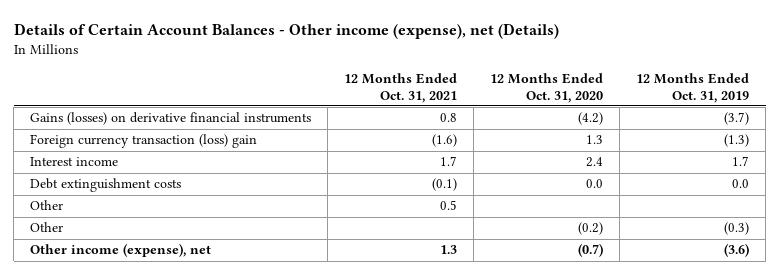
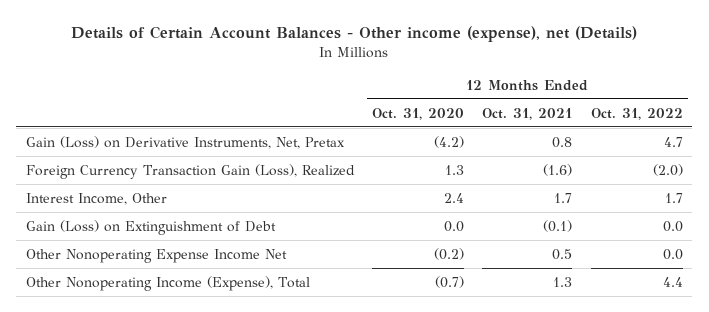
- | 12 Months Ended Oct. 31, 2021 | 12 Months Ended Oct. 31, 2020 | 12 Months Ended Oct. 31, 2019
+ | 12 Months Ended Oct. 31, 2020 | 12 Months Ended Oct. 31, 2021 | 12 Months Ended Oct. 31, 2022
- Gains (losses) on derivative financial instruments | 0.8 | (4.2) | (3.7)
- Foreign currency transaction (loss) gain | (1.6) | 1.3 | (1.3)
- Interest income | 1.7 | 2.4 | 1.7
- Debt extinguishment costs | (0.1) | 0.0 | 0.0
- Other | 0.5 | |
- Other | | (0.2) | (0.3)
- Other income (expense), net | 1.3 | (0.7) | (3.6)
+ Gain (Loss) on Derivative Instruments, Net, Pretax | (4.2) | 0.8 | 4.7
+ Foreign Currency Transaction Gain (Loss), Realized | 1.3 | (1.6) | (2.0)
+ Interest Income, Other | 2.4 | 1.7 | 1.7
+ Gain (Loss) on Extinguishment of Debt | 0.0 | (0.1) | 0.0
+ Other Nonoperating Expense Income Net | (0.2) | 0.5 | 0.0
+ Other Nonoperating Income (Expense), Total | (0.7) | 1.3 | 4.4

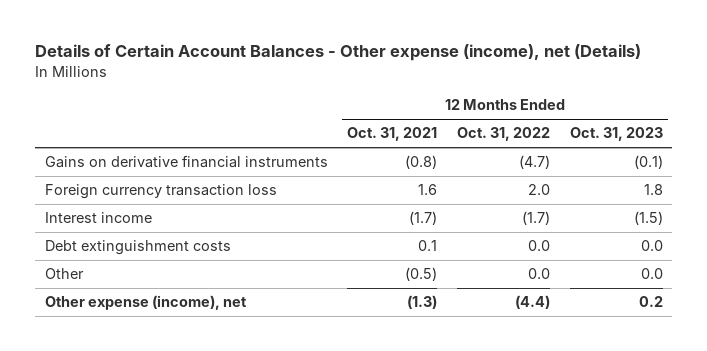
- Details of Certain Account Balances - Other income (expense), net (Details)
+ Details of Certain Account Balances - Other expense (income), net (Details)
- | 12 Months Ended Oct. 31, 2020 | 12 Months Ended Oct. 31, 2021 | 12 Months Ended Oct. 31, 2022
+ | 12 Months Ended Oct. 31, 2021 | 12 Months Ended Oct. 31, 2022 | 12 Months Ended Oct. 31, 2023
- Gain (Loss) on Derivative Instruments, Net, Pretax | (4.2) | 0.8 | 4.7
- Foreign Currency Transaction Gain (Loss), Realized | 1.3 | (1.6) | (2.0)
- Interest Income, Other | 2.4 | 1.7 | 1.7
- Gain (Loss) on Extinguishment of Debt | 0.0 | (0.1) | 0.0
- Other Nonoperating Expense Income Net | (0.2) | 0.5 | 0.0
- Other Nonoperating Income (Expense), Total | (0.7) | 1.3 | 4.4
+ Gains on derivative financial instruments | (0.8) | (4.7) | (0.1)
+ Foreign currency transaction loss | 1.6 | 2.0 | 1.8
+ Interest income | (1.7) | (1.7) | (1.5)
+ Debt extinguishment costs | 0.1 | 0.0 | 0.0
+ Other | (0.5) | 0.0 | 0.0
+ Other expense (income), net | (1.3) | (4.4) | 0.2

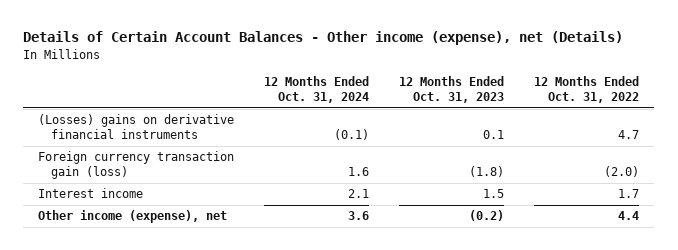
- Details of Certain Account Balances - Other expense (income), net (Details)
+ Details of Certain Account Balances - Other income (expense), net (Details)
- | 12 Months Ended Oct. 31, 2021 | 12 Months Ended Oct. 31, 2022 | 12 Months Ended Oct. 31, 2023
+ | 12 Months Ended Oct. 31, 2024 | 12 Months Ended Oct. 31, 2023 | 12 Months Ended Oct. 31, 2022
- Gains on derivative financial instruments | (0.8) | (4.7) | (0.1)
- Foreign currency transaction loss | 1.6 | 2.0 | 1.8
- Interest income | (1.7) | (1.7) | (1.5)
- Debt extinguishment costs | 0.1 | 0.0 | 0.0
- Other | (0.5) | 0.0 | 0.0
- Other expense (income), net | (1.3) | (4.4) | 0.2
+ (Losses) gains on derivative financial instruments | (0.1) | 0.1 | 4.7
+ Foreign currency transaction gain (loss) | 1.6 | (1.8) | (2.0)
+ Interest income | 2.1 | 1.5 | 1.7
+ Other income (expense), net | 3.6 | (0.2) | 4.4

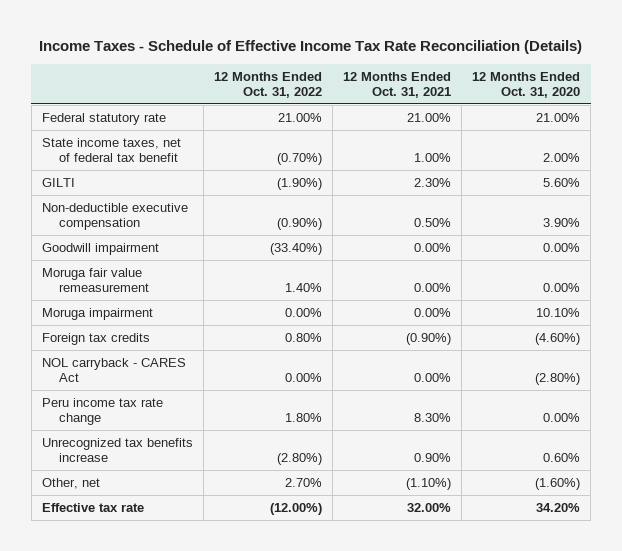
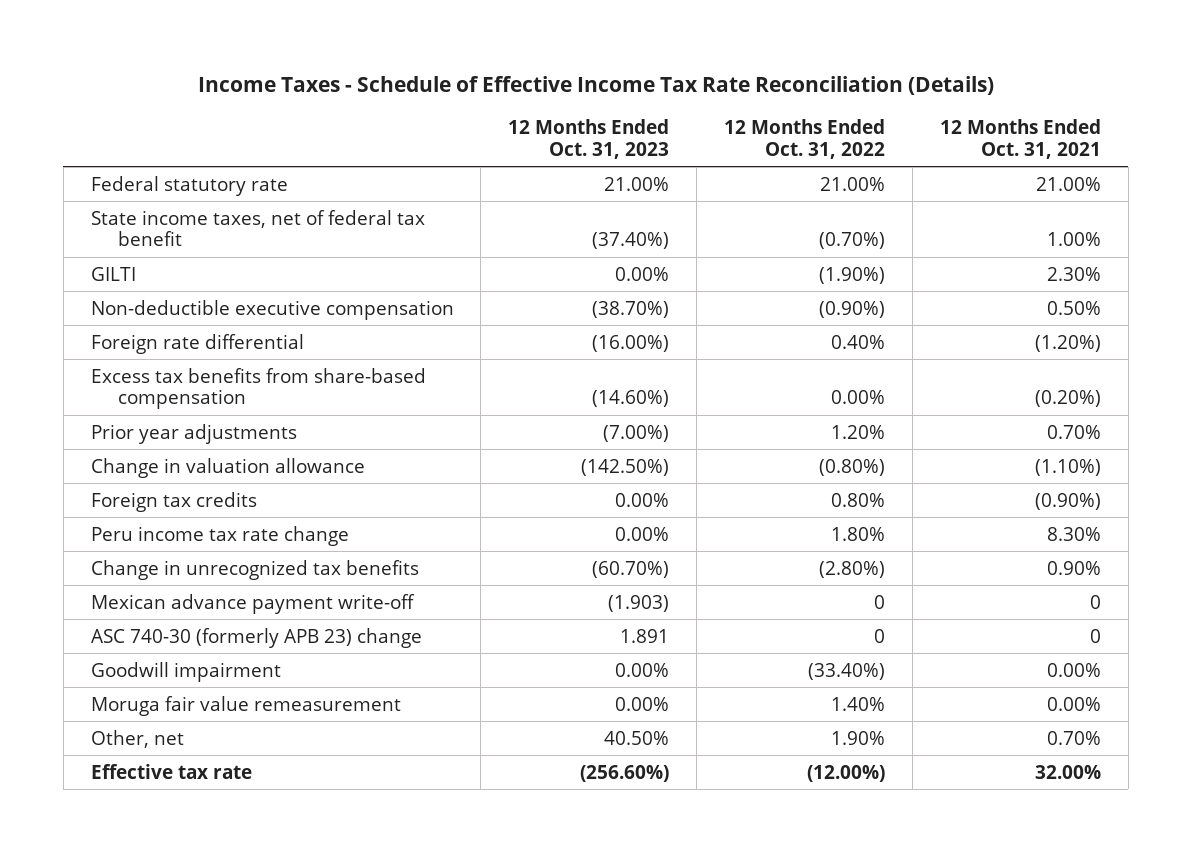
- | 12 Months Ended Oct. 31, 2022 | 12 Months Ended Oct. 31, 2021 | 12 Months Ended Oct. 31, 2020
+ | 12 Months Ended Oct. 31, 2023 | 12 Months Ended Oct. 31, 2022 | 12 Months Ended Oct. 31, 2021
- Moruga impairment | 0.00% | 0.00% | 10.10%
+ Foreign rate differential | (16.00%) | 0.40% | (1.20%)
+ Excess tax benefits from share-based compensation | (14.60%) | 0.00% | (0.20%)
+ Prior year adjustments | (7.00%) | 1.20% | 0.70%
+ Change in valuation allowance | (142.50%) | (0.80%) | (1.10%)
- NOL carryback - CARES Act | 0.00% | 0.00% | (2.80%)
- Unrecognized tax benefits increase | (2.80%) | 0.90% | 0.60%
- Other, net | 2.70% | (1.10%) | (1.60%)
+ Change in unrecognized tax benefits | (60.70%) | (2.80%) | 0.90%
+ Mexican advance payment write-off | (1.903) | 0 | 0
+ ASC 740-30 (formerly APB 23) change | 1.891 | 0 | 0
moved down: Goodwill impairment | 0.00% | (33.40%) | 0.00%
moved down: Moruga fair value remeasurement | 0.00% | 1.40% | 0.00%
+ Other, net | 40.50% | 1.90% | 0.70%

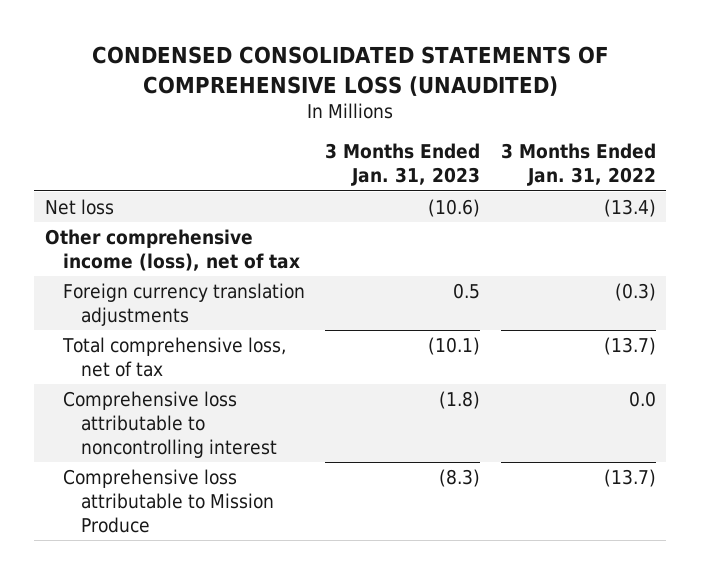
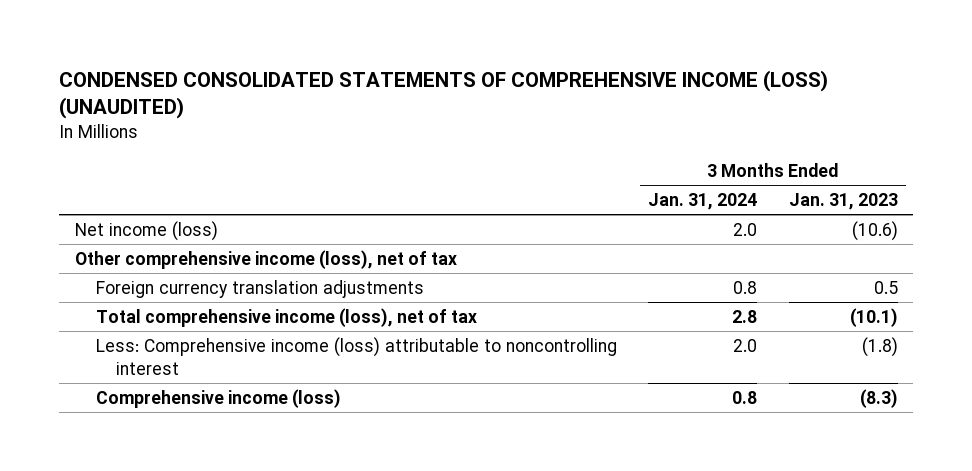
- CONDENSED CONSOLIDATED STATEMENTS OF COMPREHENSIVE LOSS (UNAUDITED)
+ CONDENSED CONSOLIDATED STATEMENTS OF COMPREHENSIVE INCOME (LOSS) (UNAUDITED)
- | 3 Months Ended Jan. 31, 2023 | 3 Months Ended Jan. 31, 2022
+ | 3 Months Ended Jan. 31, 2024 | 3 Months Ended Jan. 31, 2023
- Net loss | (10.6) | (13.4)
+ Net income (loss) | 2.0 | (10.6)
- Total comprehensive loss, net of tax | (10.1) | (13.7)
- Comprehensive loss attributable to noncontrolling interest | (1.8) | 0.0
- Comprehensive loss attributable to Mission Produce | (8.3) | (13.7)
+ Total comprehensive income (loss), net of tax | 2.8 | (10.1)
+ Less: Comprehensive income (loss) attributable to noncontrolling interest | 2.0 | (1.8)
+ Comprehensive income (loss) | 0.8 | (8.3)

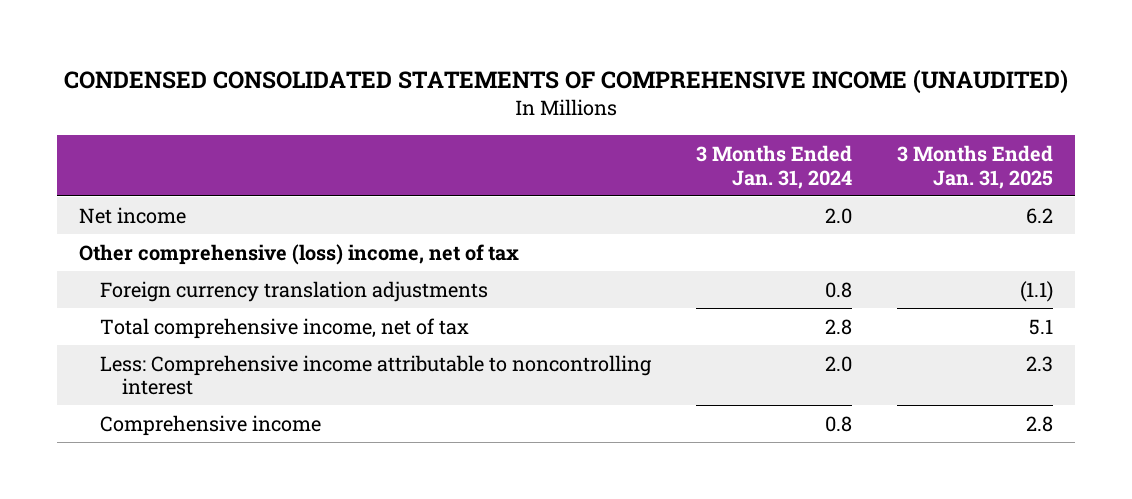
- CONDENSED CONSOLIDATED STATEMENTS OF COMPREHENSIVE INCOME (LOSS) (UNAUDITED)
+ CONDENSED CONSOLIDATED STATEMENTS OF COMPREHENSIVE INCOME (UNAUDITED)
- | 3 Months Ended Jan. 31, 2024 | 3 Months Ended Jan. 31, 2023
+ | 3 Months Ended Jan. 31, 2024 | 3 Months Ended Jan. 31, 2025
- Net income (loss) | 2.0 | (10.6)
- Other comprehensive income (loss), net of tax
+ Net income | 2.0 | 6.2
+ Other comprehensive (loss) income, net of tax
- Total comprehensive income (loss), net of tax | 2.8 | (10.1)
- Less: Comprehensive income (loss) attributable to noncontrolling interest | 2.0 | (1.8)
- Comprehensive income (loss) | 0.8 | (8.3)
+ Total comprehensive income, net of tax | 2.8 | 5.1
+ Less: Comprehensive income attributable to noncontrolling interest | 2.0 | 2.3
+ Comprehensive income | 0.8 | 2.8

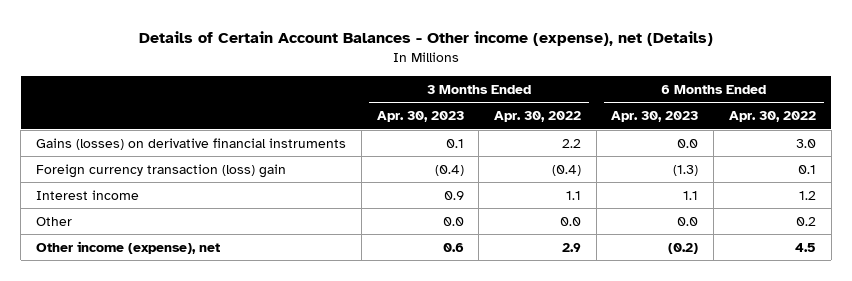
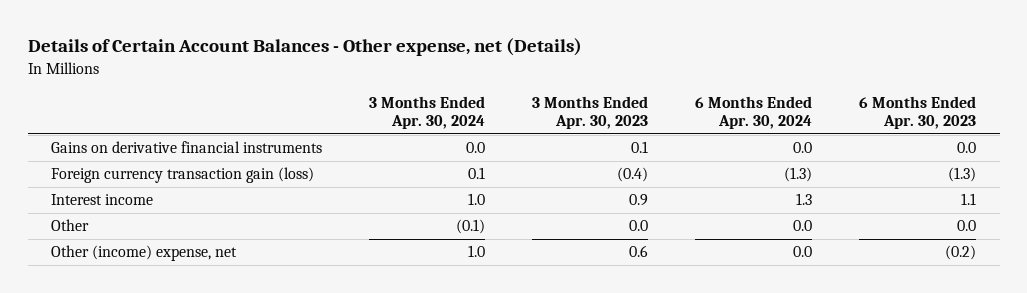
- Details of Certain Account Balances - Other income (expense), net (Details)
+ Details of Certain Account Balances - Other expense, net (Details)
- | 3 Months Ended Apr. 30, 2023 | 3 Months Ended Apr. 30, 2022 | 6 Months Ended Apr. 30, 2023 | 6 Months Ended Apr. 30, 2022
+ | 3 Months Ended Apr. 30, 2024 | 3 Months Ended Apr. 30, 2023 | 6 Months Ended Apr. 30, 2024 | 6 Months Ended Apr. 30, 2023
- Gains (losses) on derivative financial instruments | 0.1 | 2.2 | 0.0 | 3.0
- Foreign currency transaction (loss) gain | (0.4) | (0.4) | (1.3) | 0.1
+ Gains on derivative financial instruments | 0.0 | 0.1 | 0.0 | 0.0
+ Foreign currency transaction gain (loss) | 0.1 | (0.4) | (1.3) | (1.3)
- Other income (expense), net | 0.6 | 2.9 | (0.2) | 4.5
+ Other (income) expense, net | 1.0 | 0.6 | 0.0 | (0.2)

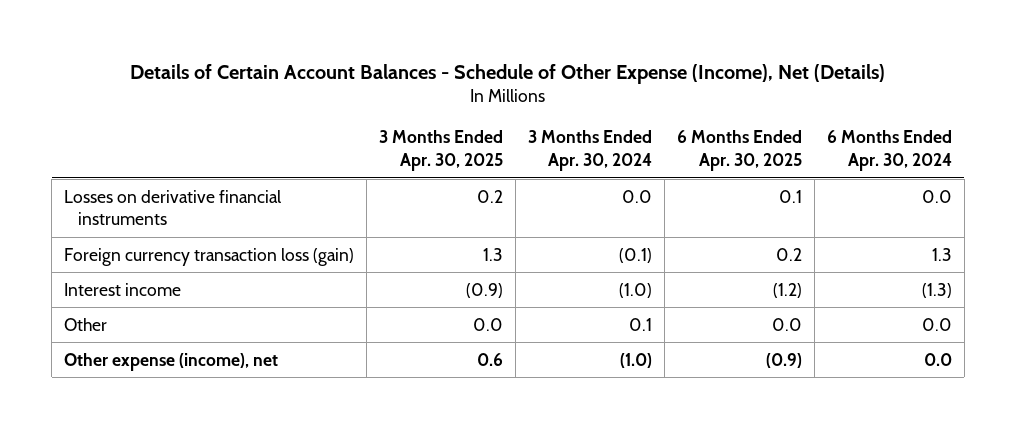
- Details of Certain Account Balances - Other expense, net (Details)
+ Details of Certain Account Balances - Schedule of Other Expense (Income), Net (Details)
- | 3 Months Ended Apr. 30, 2024 | 3 Months Ended Apr. 30, 2023 | 6 Months Ended Apr. 30, 2024 | 6 Months Ended Apr. 30, 2023
+ | 3 Months Ended Apr. 30, 2025 | 3 Months Ended Apr. 30, 2024 | 6 Months Ended Apr. 30, 2025 | 6 Months Ended Apr. 30, 2024
- Gains on derivative financial instruments | 0.0 | 0.1 | 0.0 | 0.0
- Foreign currency transaction gain (loss) | 0.1 | (0.4) | (1.3) | (1.3)
- Interest income | 1.0 | 0.9 | 1.3 | 1.1
- Other | (0.1) | 0.0 | 0.0 | 0.0
- Other (income) expense, net | 1.0 | 0.6 | 0.0 | (0.2)
+ Losses on derivative financial instruments | 0.2 | 0.0 | 0.1 | 0.0
+ Foreign currency transaction loss (gain) | 1.3 | (0.1) | 0.2 | 1.3
+ Interest income | (0.9) | (1.0) | (1.2) | (1.3)
+ Other | 0.0 | 0.1 | 0.0 | 0.0
+ Other expense (income), net | 0.6 | (1.0) | (0.9) | 0.0

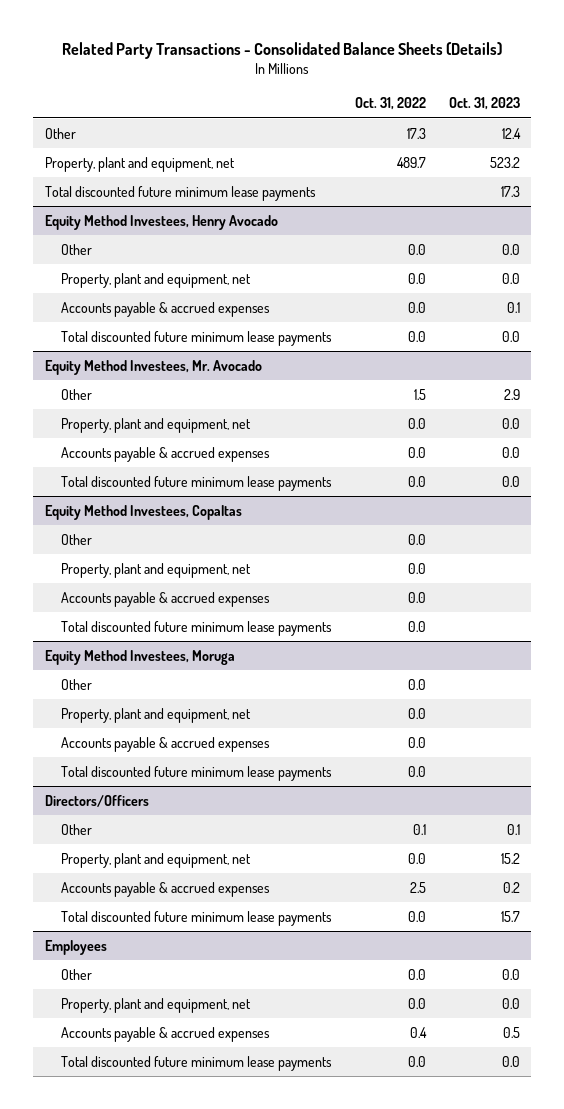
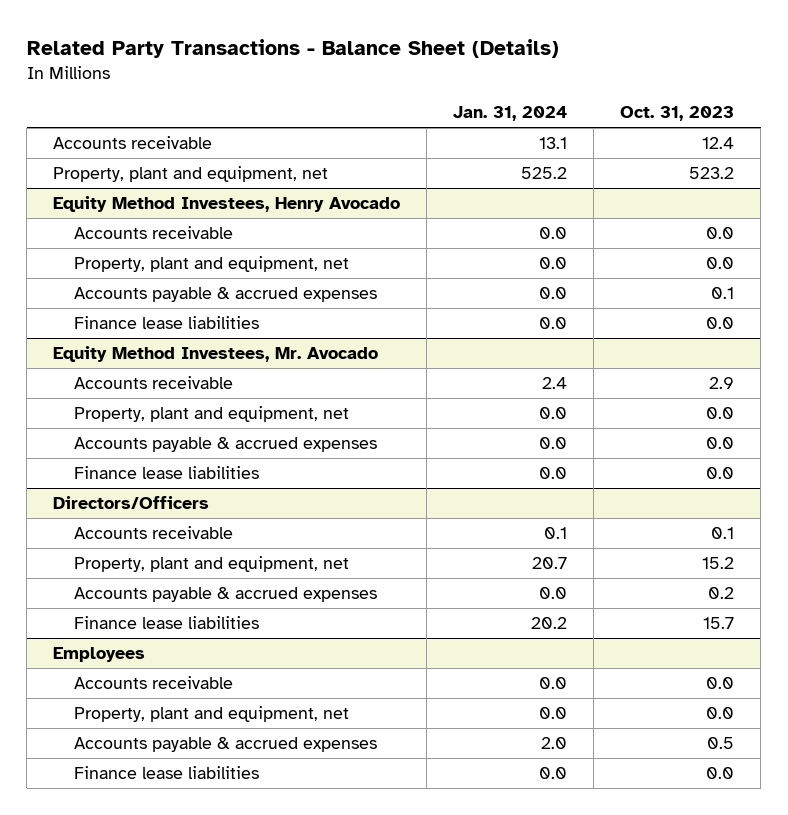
- Related Party Transactions - Consolidated Balance Sheets (Details)
+ Related Party Transactions - Balance Sheet (Details)
- | Oct. 31, 2022 | Oct. 31, 2023
+ | Jan. 31, 2024 | Oct. 31, 2023
- Other | 17.3 | 12.4
+ Accounts receivable | 13.1 | 12.4
- Total discounted future minimum lease payments | | 17.3
@ Equity Method Investees, Henry Avocado
- Other | 0.0 | 0.0
+ Accounts receivable | 0.0 | 0.0
- Total discounted future minimum lease payments | 0.0 | 0.0
+ Finance lease liabilities | 0.0 | 0.0
@ Equity Method Investees, Mr. Avocado
- Other | 1.5 | 2.9
+ Accounts receivable | 2.4 | 2.9
- Total discounted future minimum lease payments | 0.0 | 0.0
- Equity Method Investees, Copaltas
- Other | 0.0 |
- Property, plant and equipment, net | 0.0 |
- Accounts payable & accrued expenses | 0.0 |
- Total discounted future minimum lease payments | 0.0 |
- Equity Method Investees, Moruga
- Other | 0.0 |
- Property, plant and equipment, net | 0.0 |
- Accounts payable & accrued expenses | 0.0 |
- Total discounted future minimum lease payments | 0.0 |
@ Equity Method Investees, Mr. Avocado
+ Finance lease liabilities | 0.0 | 0.0
@ Directors/Officers
- Other | 0.1 | 0.1
+ Accounts receivable | 0.1 | 0.1
- Total discounted future minimum lease payments | 0.0 | 15.7
+ Finance lease liabilities | 20.2 | 15.7
@ Employees
- Other | 0.0 | 0.0
+ Accounts receivable | 0.0 | 0.0
- Total discounted future minimum lease payments | 0.0 | 0.0
+ Finance lease liabilities | 0.0 | 0.0

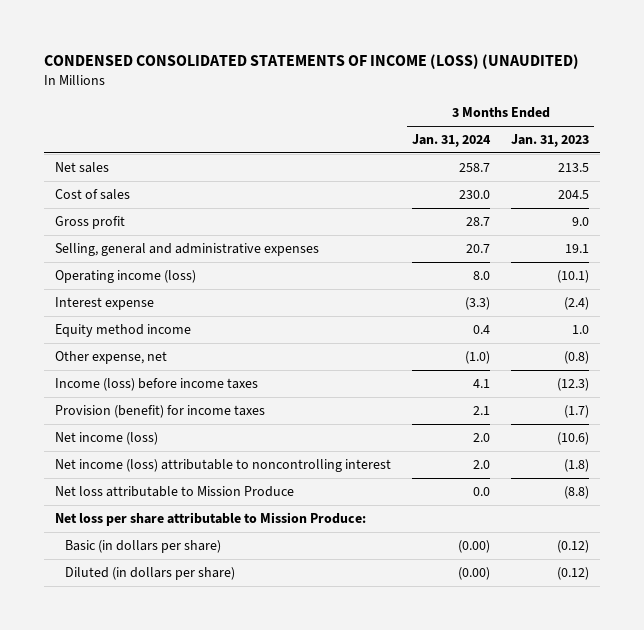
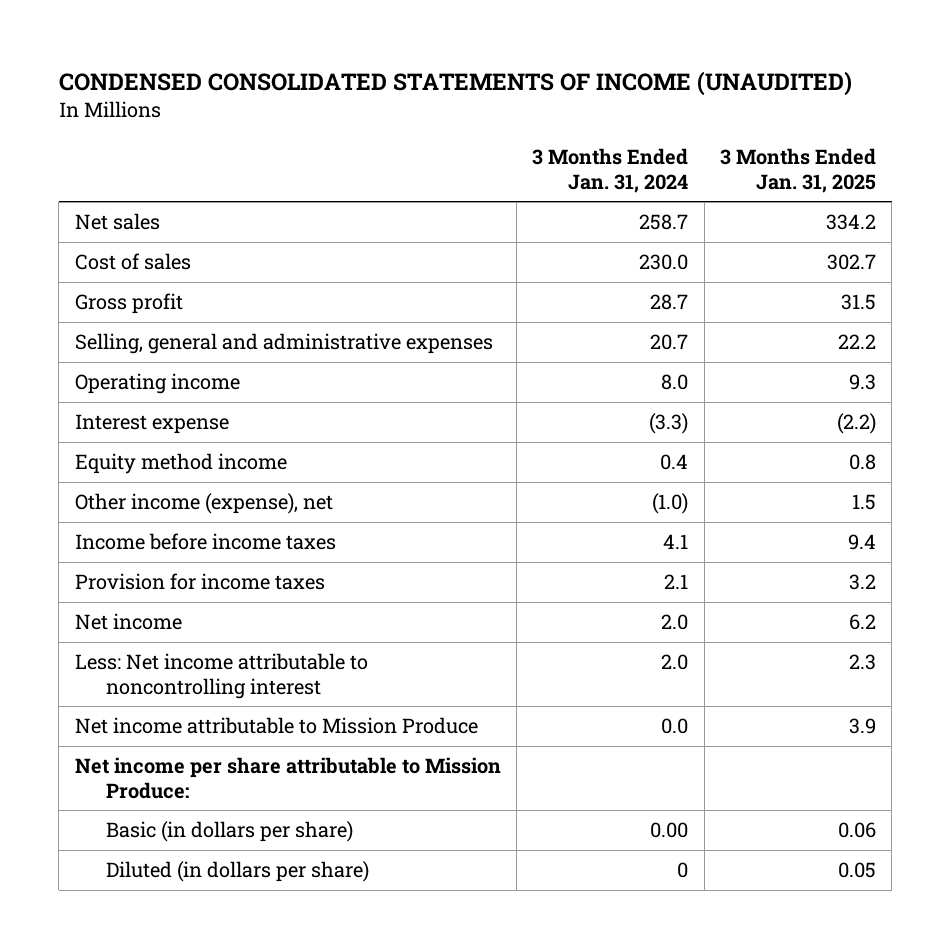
- CONDENSED CONSOLIDATED STATEMENTS OF INCOME (LOSS) (UNAUDITED)
+ CONDENSED CONSOLIDATED STATEMENTS OF INCOME (UNAUDITED)
- | 3 Months Ended Jan. 31, 2024 | 3 Months Ended Jan. 31, 2023
+ | 3 Months Ended Jan. 31, 2024 | 3 Months Ended Jan. 31, 2025
- Operating income (loss) | 8.0 | (10.1)
+ Operating income | 8.0 | 9.3
- Other expense, net | (1.0) | (0.8)
- Income (loss) before income taxes | 4.1 | (12.3)
- Provision (benefit) for income taxes | 2.1 | (1.7)
- Net income (loss) | 2.0 | (10.6)
- Net income (loss) attributable to noncontrolling interest | 2.0 | (1.8)
- Net loss attributable to Mission Produce | 0.0 | (8.8)
- Net loss per share attributable to Mission Produce:
- Basic (in dollars per share) | (0.00) | (0.12)
- Diluted (in dollars per share) | (0.00) | (0.12)
+ Other income (expense), net | (1.0) | 1.5
+ Income before income taxes | 4.1 | 9.4
+ Provision for income taxes | 2.1 | 3.2
+ Net income | 2.0 | 6.2
+ Less: Net income attributable to noncontrolling interest | 2.0 | 2.3
+ Net income attributable to Mission Produce | 0.0 | 3.9
+ Net income per share attributable to Mission Produce:
+ Basic (in dollars per share) | 0.00 | 0.06
+ Diluted (in dollars per share) | 0 | 0.05

